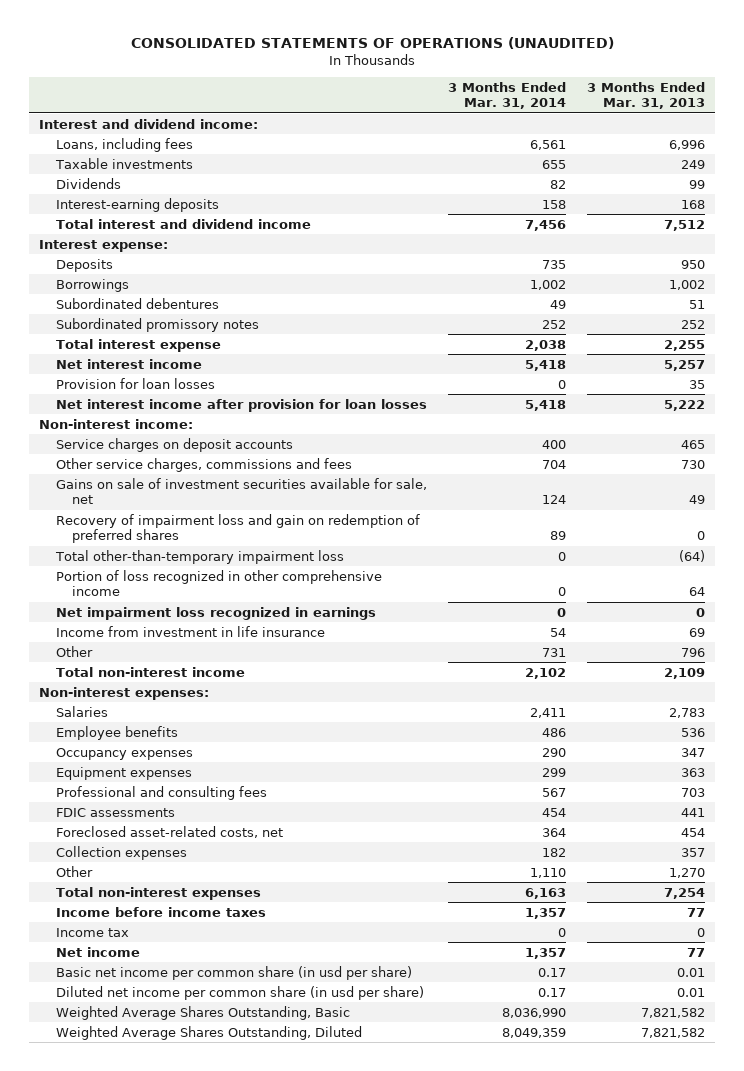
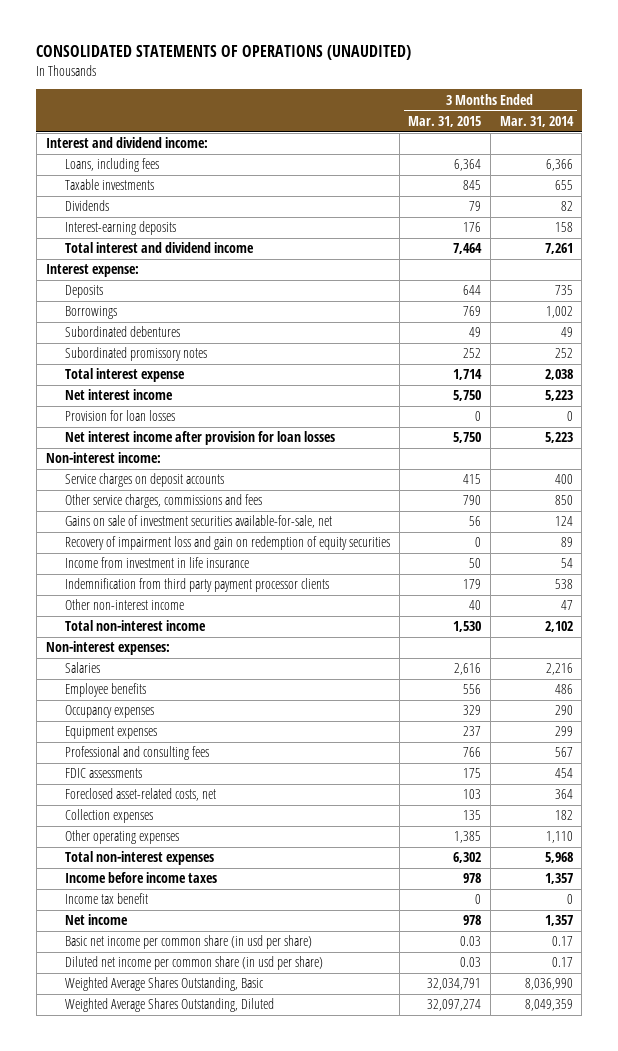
- | 3 Months Ended Mar. 31, 2014 | 3 Months Ended Mar. 31, 2013
+ | 3 Months Ended Mar. 31, 2015 | 3 Months Ended Mar. 31, 2014
- Loans, including fees | 6,561 | 6,996
+ Loans, including fees | 6,364 | 6,366
- Total interest and dividend income | 7,456 | 7,512
+ Total interest and dividend income | 7,464 | 7,261
- Net interest income | 5,418 | 5,257
+ Net interest income | 5,750 | 5,223
- Net interest income after provision for loan losses | 5,418 | 5,222
+ Net interest income after provision for loan losses | 5,750 | 5,223
- Other service charges, commissions and fees | 704 | 730
- Gains on sale of investment securities available for sale, net | 124 | 49
- Recovery of impairment loss and gain on redemption of preferred shares | 89 | 0
- Total other-than-temporary impairment loss | 0 | (64)
- Portion of loss recognized in other comprehensive income | 0 | 64
- Net impairment loss recognized in earnings | 0 | 0
+ Other service charges, commissions and fees | 790 | 850
+ Gains on sale of investment securities available-for-sale, net | 56 | 124
+ Recovery of impairment loss and gain on redemption of equity securities | 0 | 89
- Other | 731 | 796
+ Indemnification from third party payment processor clients | 179 | 538
+ Other non-interest income | 40 | 47
- Salaries | 2,411 | 2,783
+ Salaries | 2,616 | 2,216
- Other | 1,110 | 1,270
- Total non-interest expenses | 6,163 | 7,254
+ Other operating expenses | 1,385 | 1,110
+ Total non-interest expenses | 6,302 | 5,968
- Income tax | 0 | 0
+ Income tax benefit | 0 | 0

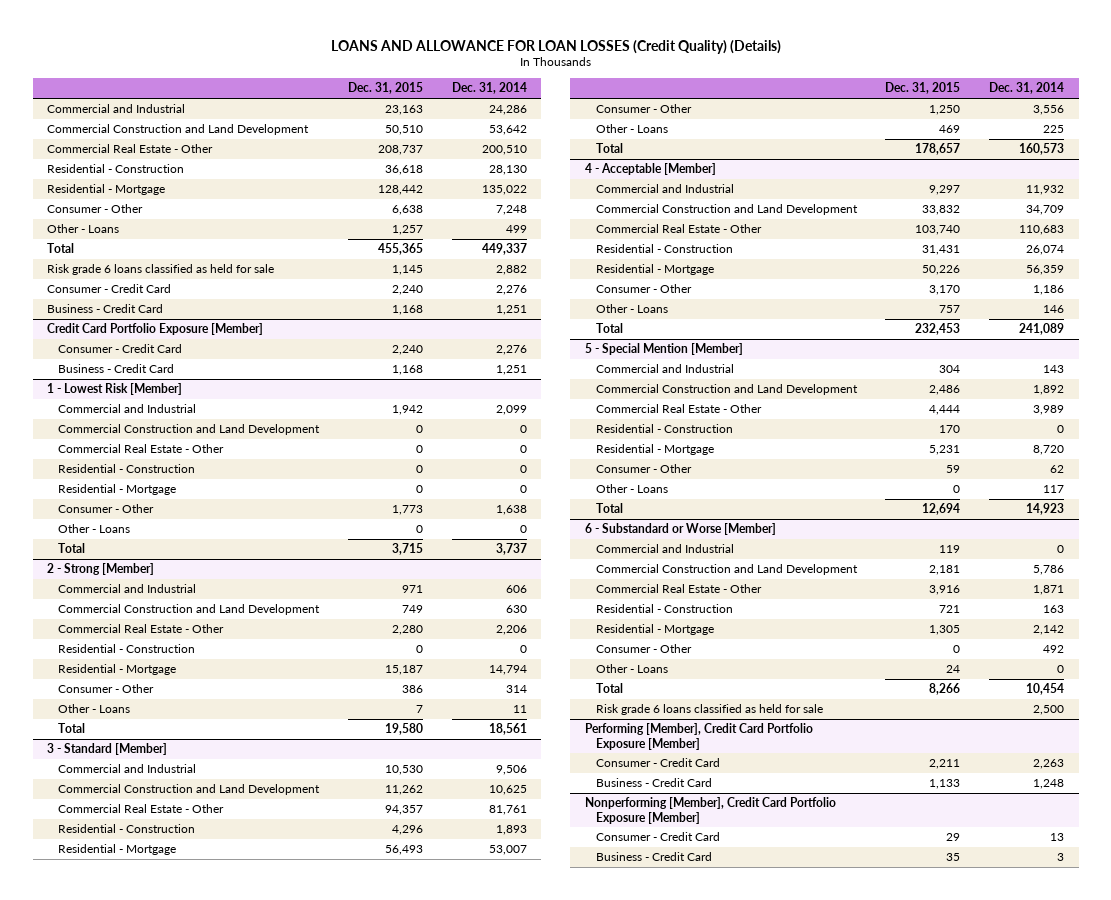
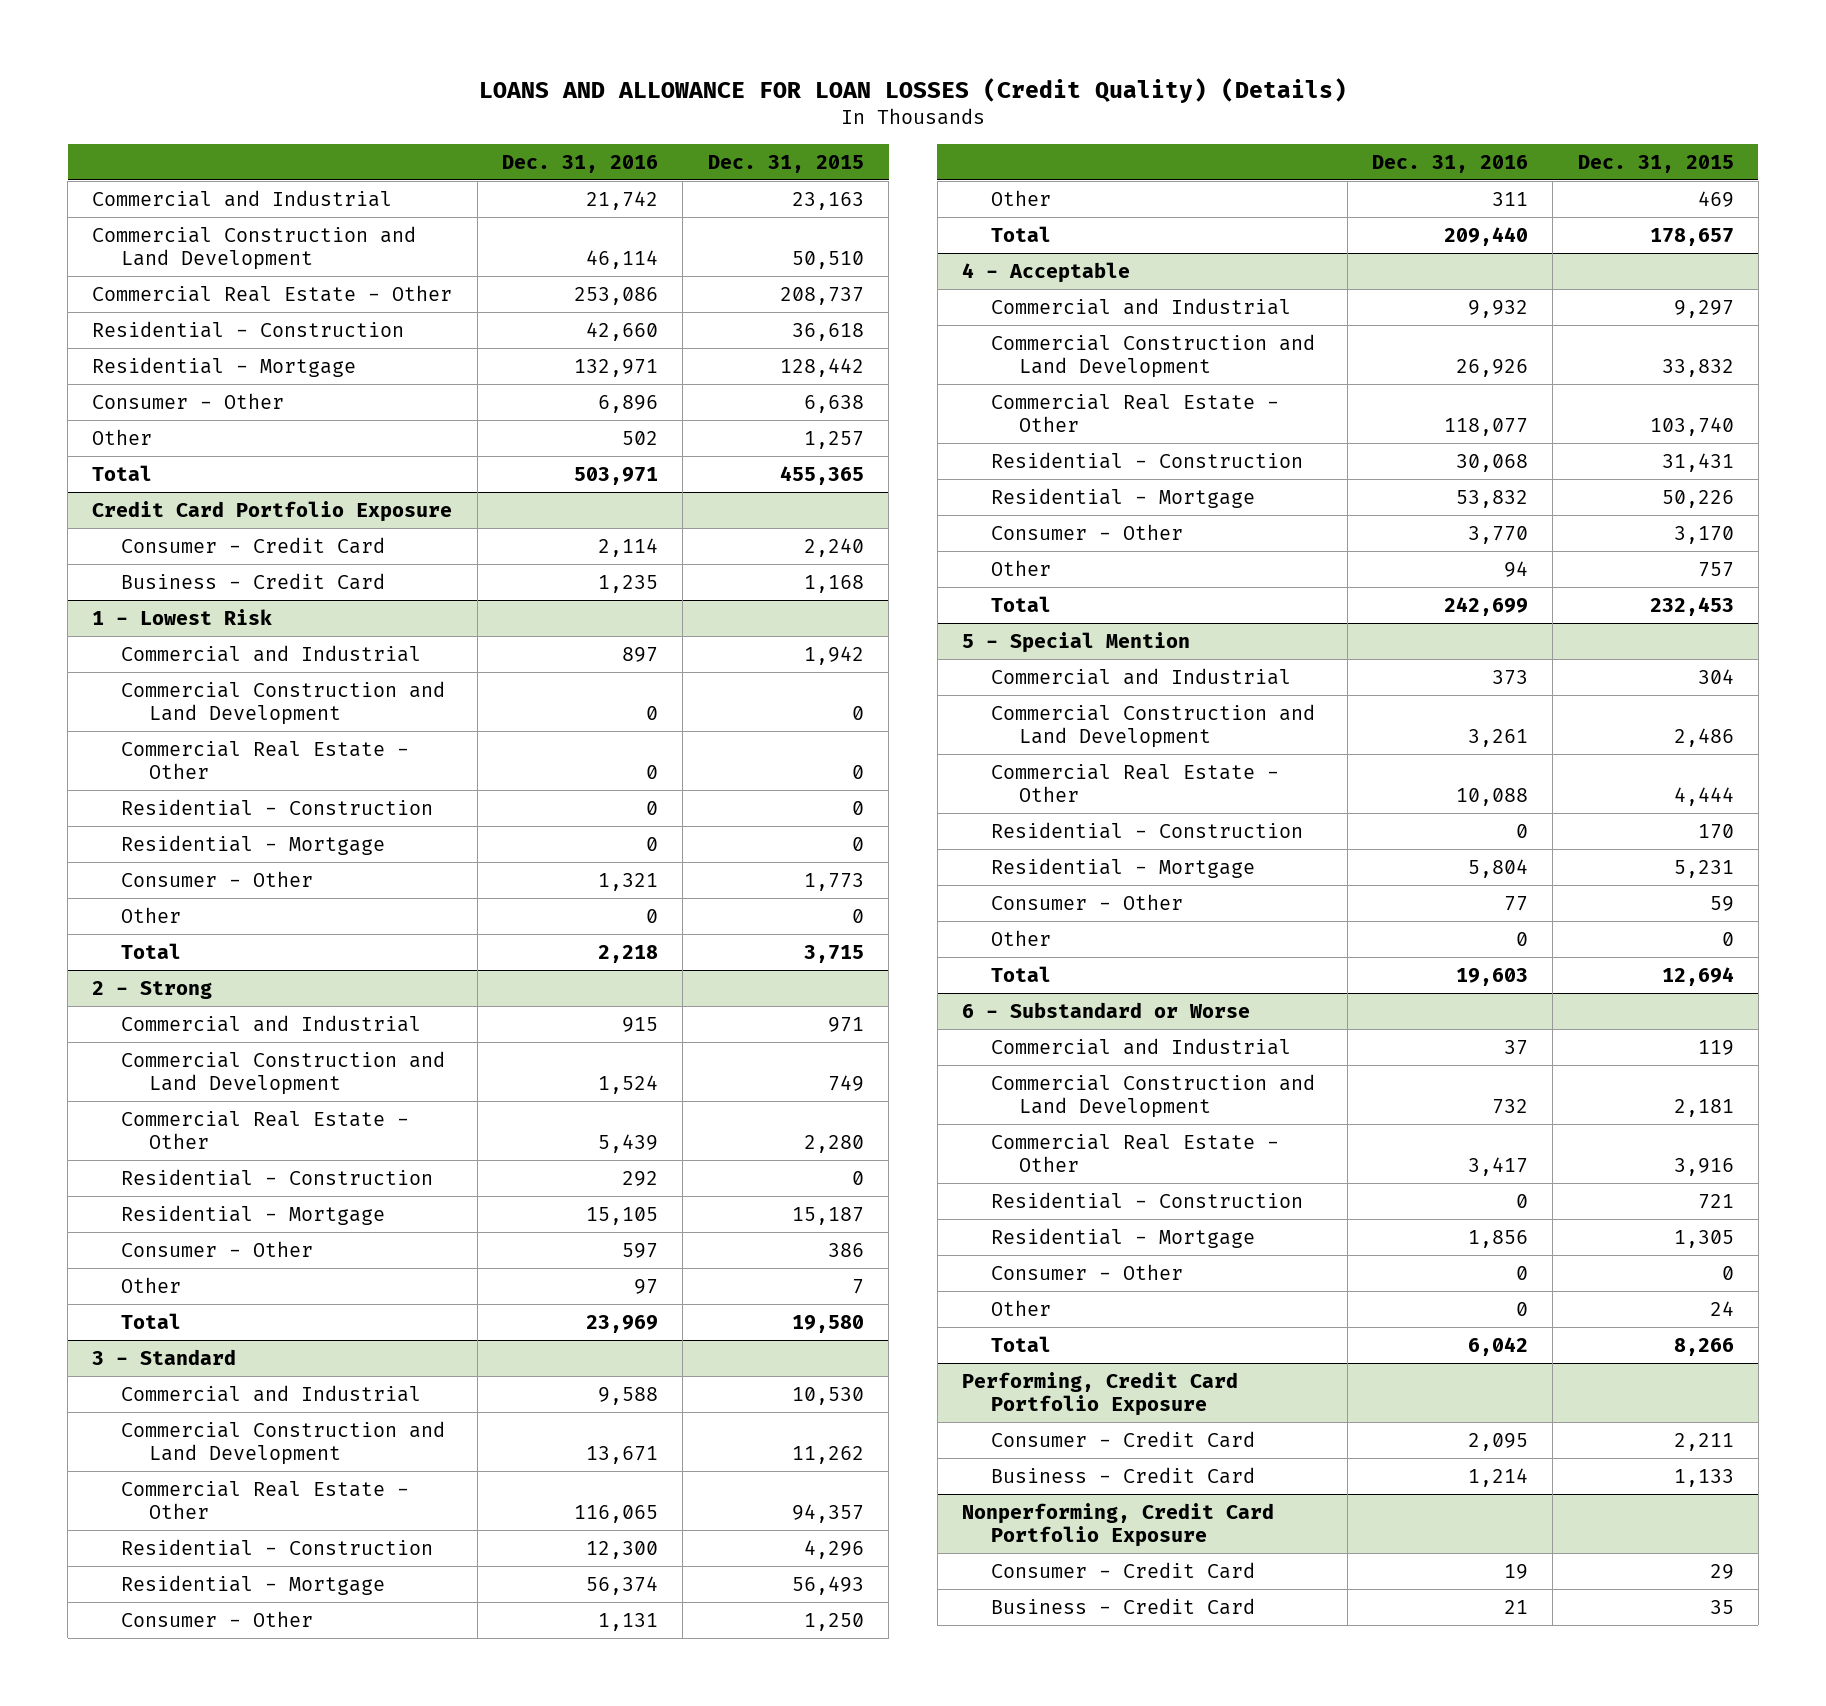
- | Dec. 31, 2015 | Dec. 31, 2014
+ | Dec. 31, 2016 | Dec. 31, 2015
- Other - Loans | 1,257 | 499
+ Other | 502 | 1,257
- Risk grade 6 loans classified as held for sale | 1,145 | 2,882
- Consumer - Credit Card | 2,240 | 2,276
- Business - Credit Card | 1,168 | 1,251
- Credit Card Portfolio Exposure [Member]
+ Credit Card Portfolio Exposure
- 1 - Lowest Risk [Member]
+ 1 - Lowest Risk
- Other - Loans | 0 | 0
+ Other | 0 | 0
- 2 - Strong [Member]
+ 2 - Strong
- Other - Loans | 7 | 11
+ Other | 97 | 7
- 3 - Standard [Member]
+ 3 - Standard
- Other - Loans | 469 | 225
+ Other | 311 | 469
- 4 - Acceptable [Member]
+ 4 - Acceptable
- Other - Loans | 757 | 146
+ Other | 94 | 757
- 5 - Special Mention [Member]
+ 5 - Special Mention
- Other - Loans | 0 | 117
+ Other | 0 | 0
- 6 - Substandard or Worse [Member]
+ 6 - Substandard or Worse
- Other - Loans | 24 | 0
+ Other | 0 | 24
- Risk grade 6 loans classified as held for sale | | 2,500
- Performing [Member], Credit Card Portfolio Exposure [Member]
+ Performing, Credit Card Portfolio Exposure
- Nonperforming [Member], Credit Card Portfolio Exposure [Member]
+ Nonperforming, Credit Card Portfolio Exposure

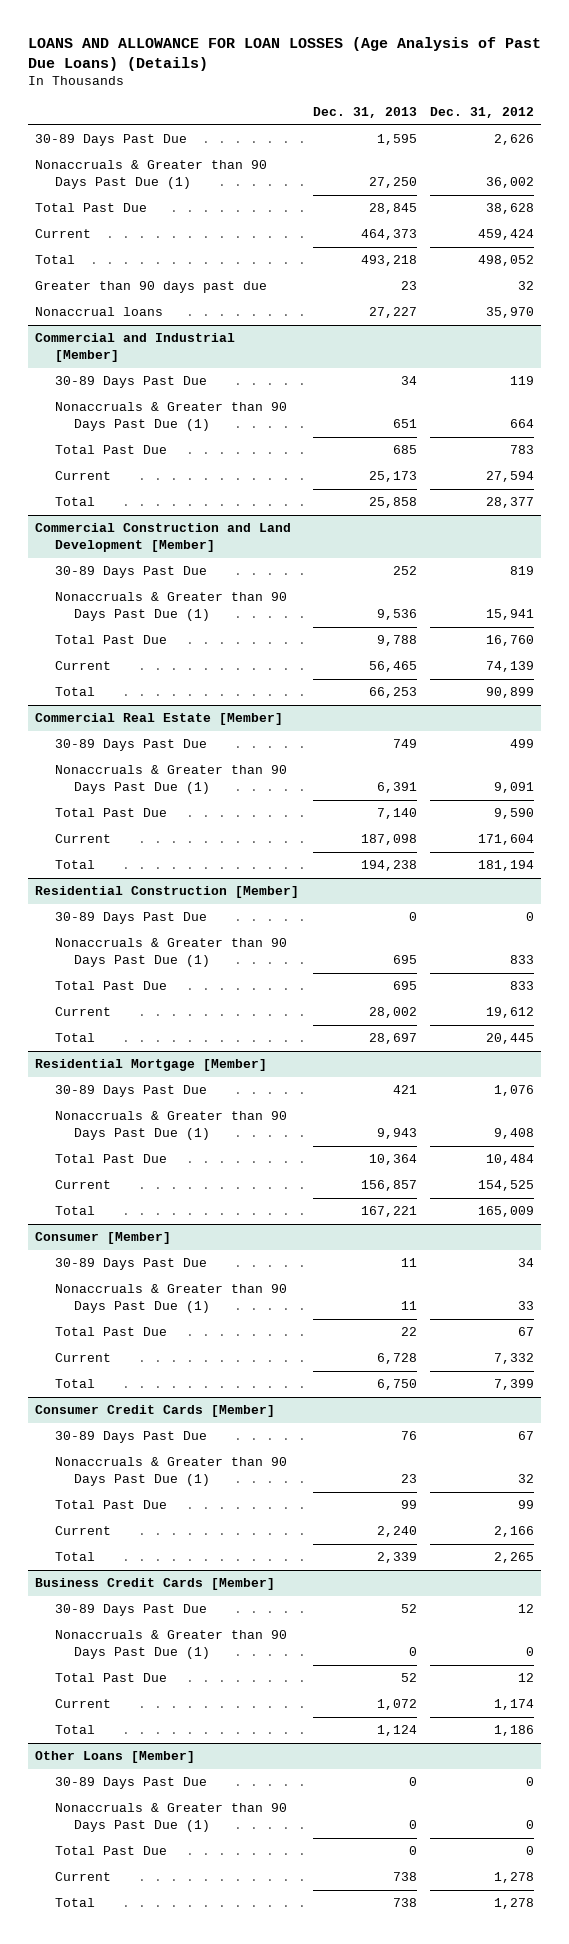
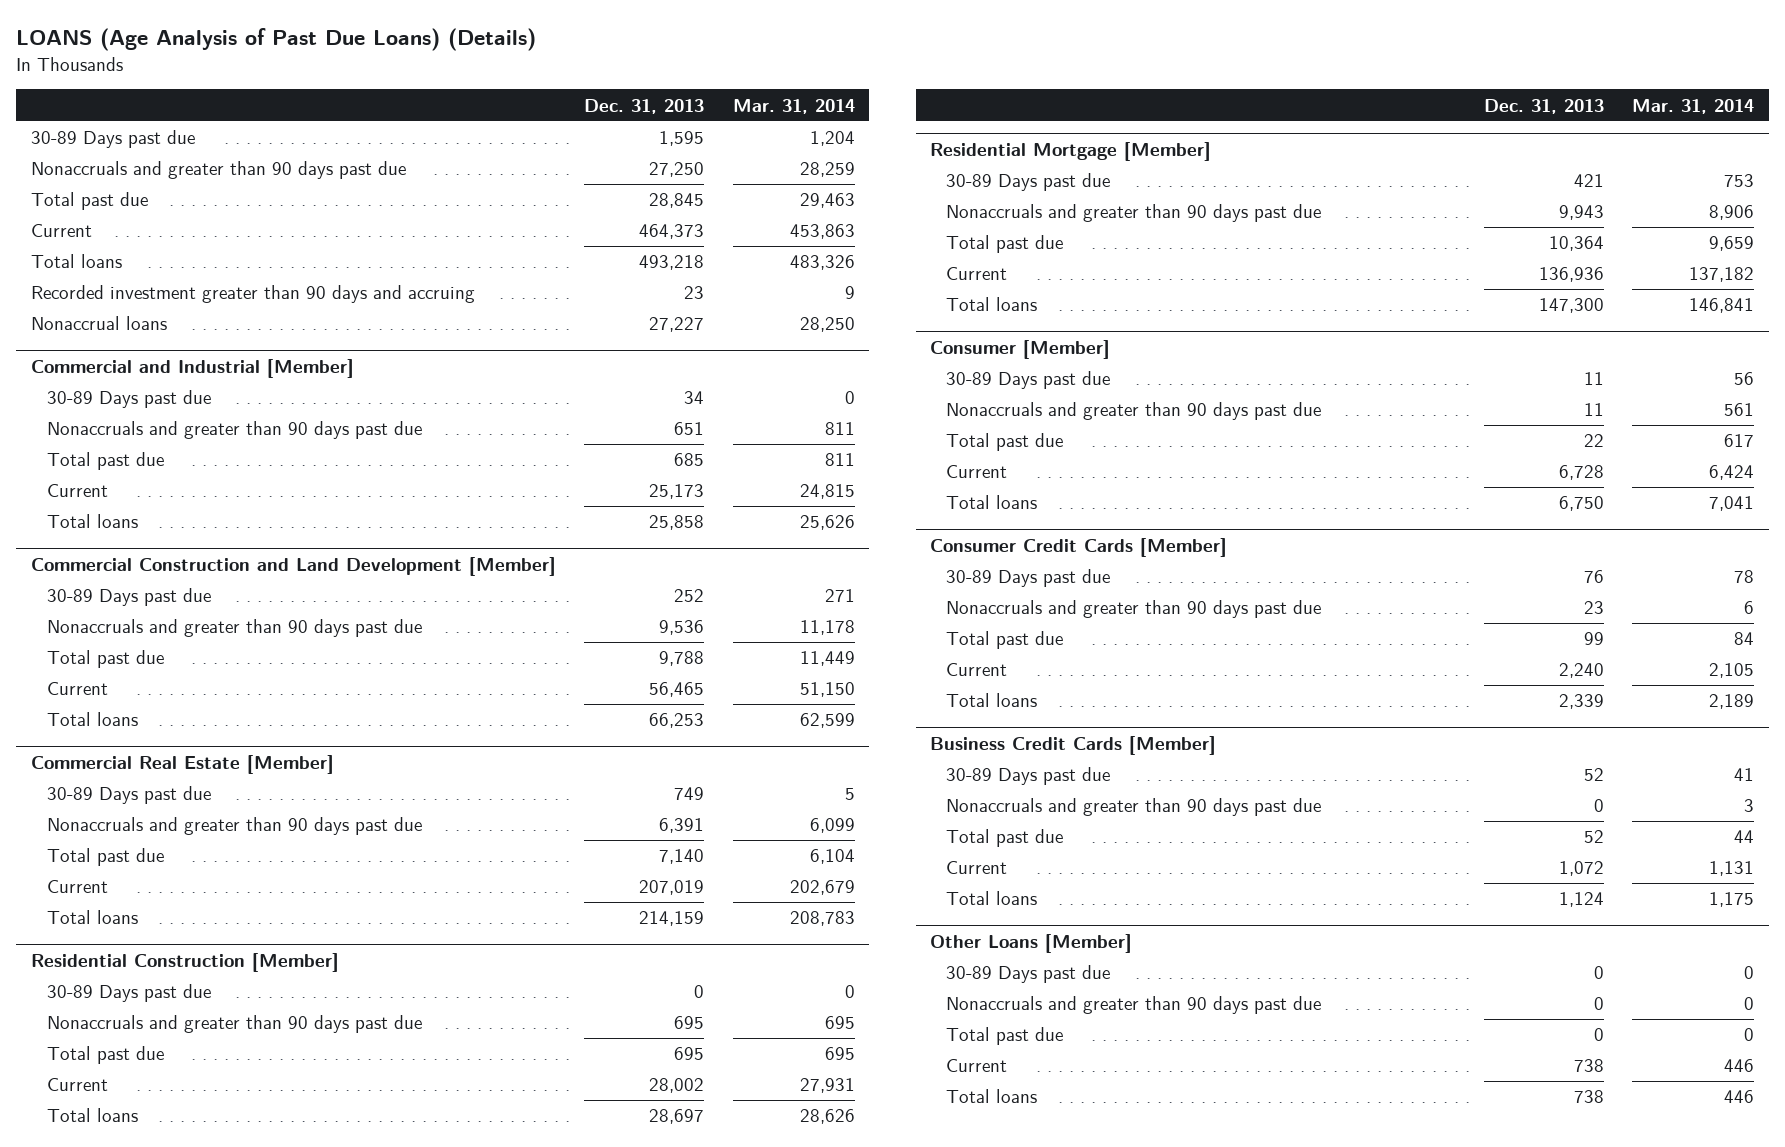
- LOANS AND ALLOWANCE FOR LOAN LOSSES (Age Analysis of Past Due Loans) (Details)
+ LOANS (Age Analysis of Past Due Loans) (Details)
- | Dec. 31, 2013 | Dec. 31, 2012
+ | Dec. 31, 2013 | Mar. 31, 2014
- 30-89 Days Past Due | 1,595 | 2,626
- Nonaccruals & Greater than 90 Days Past Due (1) | 27,250 | 36,002
- Total Past Due | 28,845 | 38,628
+ 30-89 Days past due | 1,595 | 1,204
+ Nonaccruals and greater than 90 days past due | 27,250 | 28,259
+ Total past due | 28,845 | 29,463
- Total | 493,218 | 498,052
- Greater than 90 days past due | 23 | 32
+ Total loans | 493,218 | 483,326
+ Recorded investment greater than 90 days and accruing | 23 | 9
@ Commercial and Industrial [Member]
- 30-89 Days Past Due | 34 | 119
- Nonaccruals & Greater than 90 Days Past Due (1) | 651 | 664
- Total Past Due | 685 | 783
+ 30-89 Days past due | 34 | 0
+ Nonaccruals and greater than 90 days past due | 651 | 811
+ Total past due | 685 | 811
- Total | 25,858 | 28,377
+ Total loans | 25,858 | 25,626
@ Commercial Construction and Land Development [Member]
- 30-89 Days Past Due | 252 | 819
- Nonaccruals & Greater than 90 Days Past Due (1) | 9,536 | 15,941
- Total Past Due | 9,788 | 16,760
+ 30-89 Days past due | 252 | 271
+ Nonaccruals and greater than 90 days past due | 9,536 | 11,178
+ Total past due | 9,788 | 11,449
- Total | 66,253 | 90,899
+ Total loans | 66,253 | 62,599
@ Commercial Real Estate [Member]
- 30-89 Days Past Due | 749 | 499
- Nonaccruals & Greater than 90 Days Past Due (1) | 6,391 | 9,091
- Total Past Due | 7,140 | 9,590
- Current | 187,098 | 171,604
- Total | 194,238 | 181,194
+ 30-89 Days past due | 749 | 5
+ Nonaccruals and greater than 90 days past due | 6,391 | 6,099
+ Total past due | 7,140 | 6,104
+ Current | 207,019 | 202,679
+ Total loans | 214,159 | 208,783
@ Residential Construction [Member]
- 30-89 Days Past Due | 0 | 0
- Nonaccruals & Greater than 90 Days Past Due (1) | 695 | 833
- Total Past Due | 695 | 833
+ 30-89 Days past due | 0 | 0
+ Nonaccruals and greater than 90 days past due | 695 | 695
+ Total past due | 695 | 695
- Total | 28,697 | 20,445
+ Total loans | 28,697 | 28,626
@ Residential Mortgage [Member]
- 30-89 Days Past Due | 421 | 1,076
- Nonaccruals & Greater than 90 Days Past Due (1) | 9,943 | 9,408
- Total Past Due | 10,364 | 10,484
- Current | 156,857 | 154,525
- Total | 167,221 | 165,009
+ 30-89 Days past due | 421 | 753
+ Nonaccruals and greater than 90 days past due | 9,943 | 8,906
+ Total past due | 10,364 | 9,659
+ Current | 136,936 | 137,182
+ Total loans | 147,300 | 146,841
@ Consumer [Member]
- 30-89 Days Past Due | 11 | 34
- Nonaccruals & Greater than 90 Days Past Due (1) | 11 | 33
- Total Past Due | 22 | 67
+ 30-89 Days past due | 11 | 56
+ Nonaccruals and greater than 90 days past due | 11 | 561
+ Total past due | 22 | 617
- Total | 6,750 | 7,399
+ Total loans | 6,750 | 7,041
@ Consumer Credit Cards [Member]
- 30-89 Days Past Due | 76 | 67
- Nonaccruals & Greater than 90 Days Past Due (1) | 23 | 32
- Total Past Due | 99 | 99
+ 30-89 Days past due | 76 | 78
+ Nonaccruals and greater than 90 days past due | 23 | 6
+ Total past due | 99 | 84
- Total | 2,339 | 2,265
+ Total loans | 2,339 | 2,189
@ Business Credit Cards [Member]
- 30-89 Days Past Due | 52 | 12
- Nonaccruals & Greater than 90 Days Past Due (1) | 0 | 0
- Total Past Due | 52 | 12
+ 30-89 Days past due | 52 | 41
+ Nonaccruals and greater than 90 days past due | 0 | 3
+ Total past due | 52 | 44
- Total | 1,124 | 1,186
+ Total loans | 1,124 | 1,175
@ Other Loans [Member]
- 30-89 Days Past Due | 0 | 0
- Nonaccruals & Greater than 90 Days Past Due (1) | 0 | 0
- Total Past Due | 0 | 0
+ 30-89 Days past due | 0 | 0
+ Nonaccruals and greater than 90 days past due | 0 | 0
+ Total past due | 0 | 0
- Total | 738 | 1,278
+ Total loans | 738 | 446

